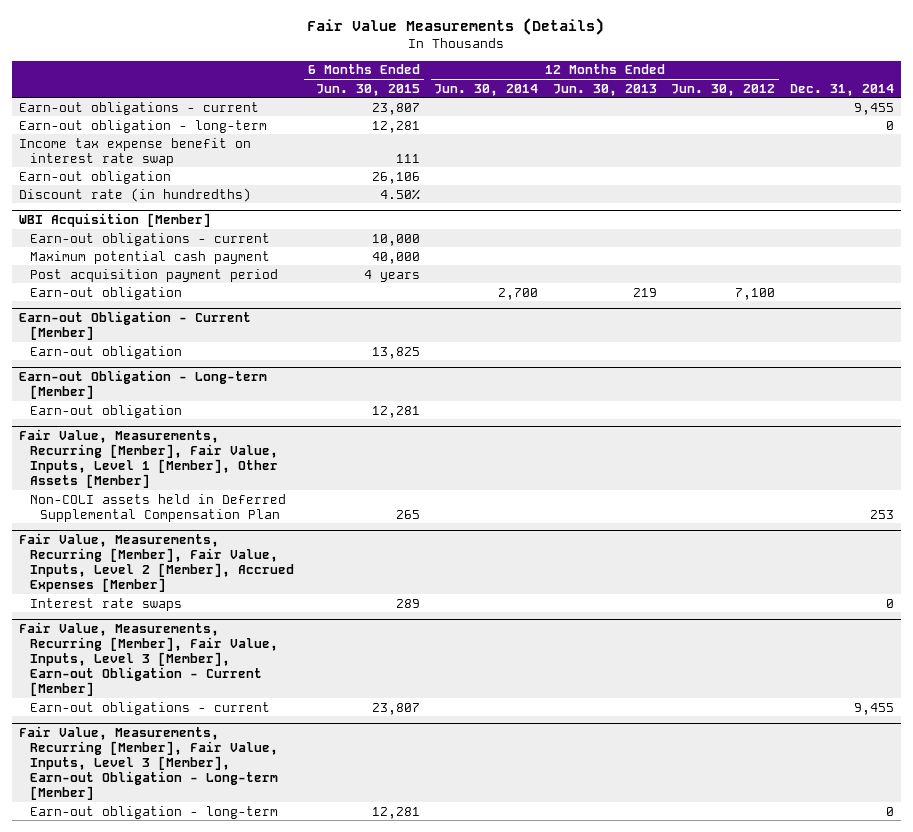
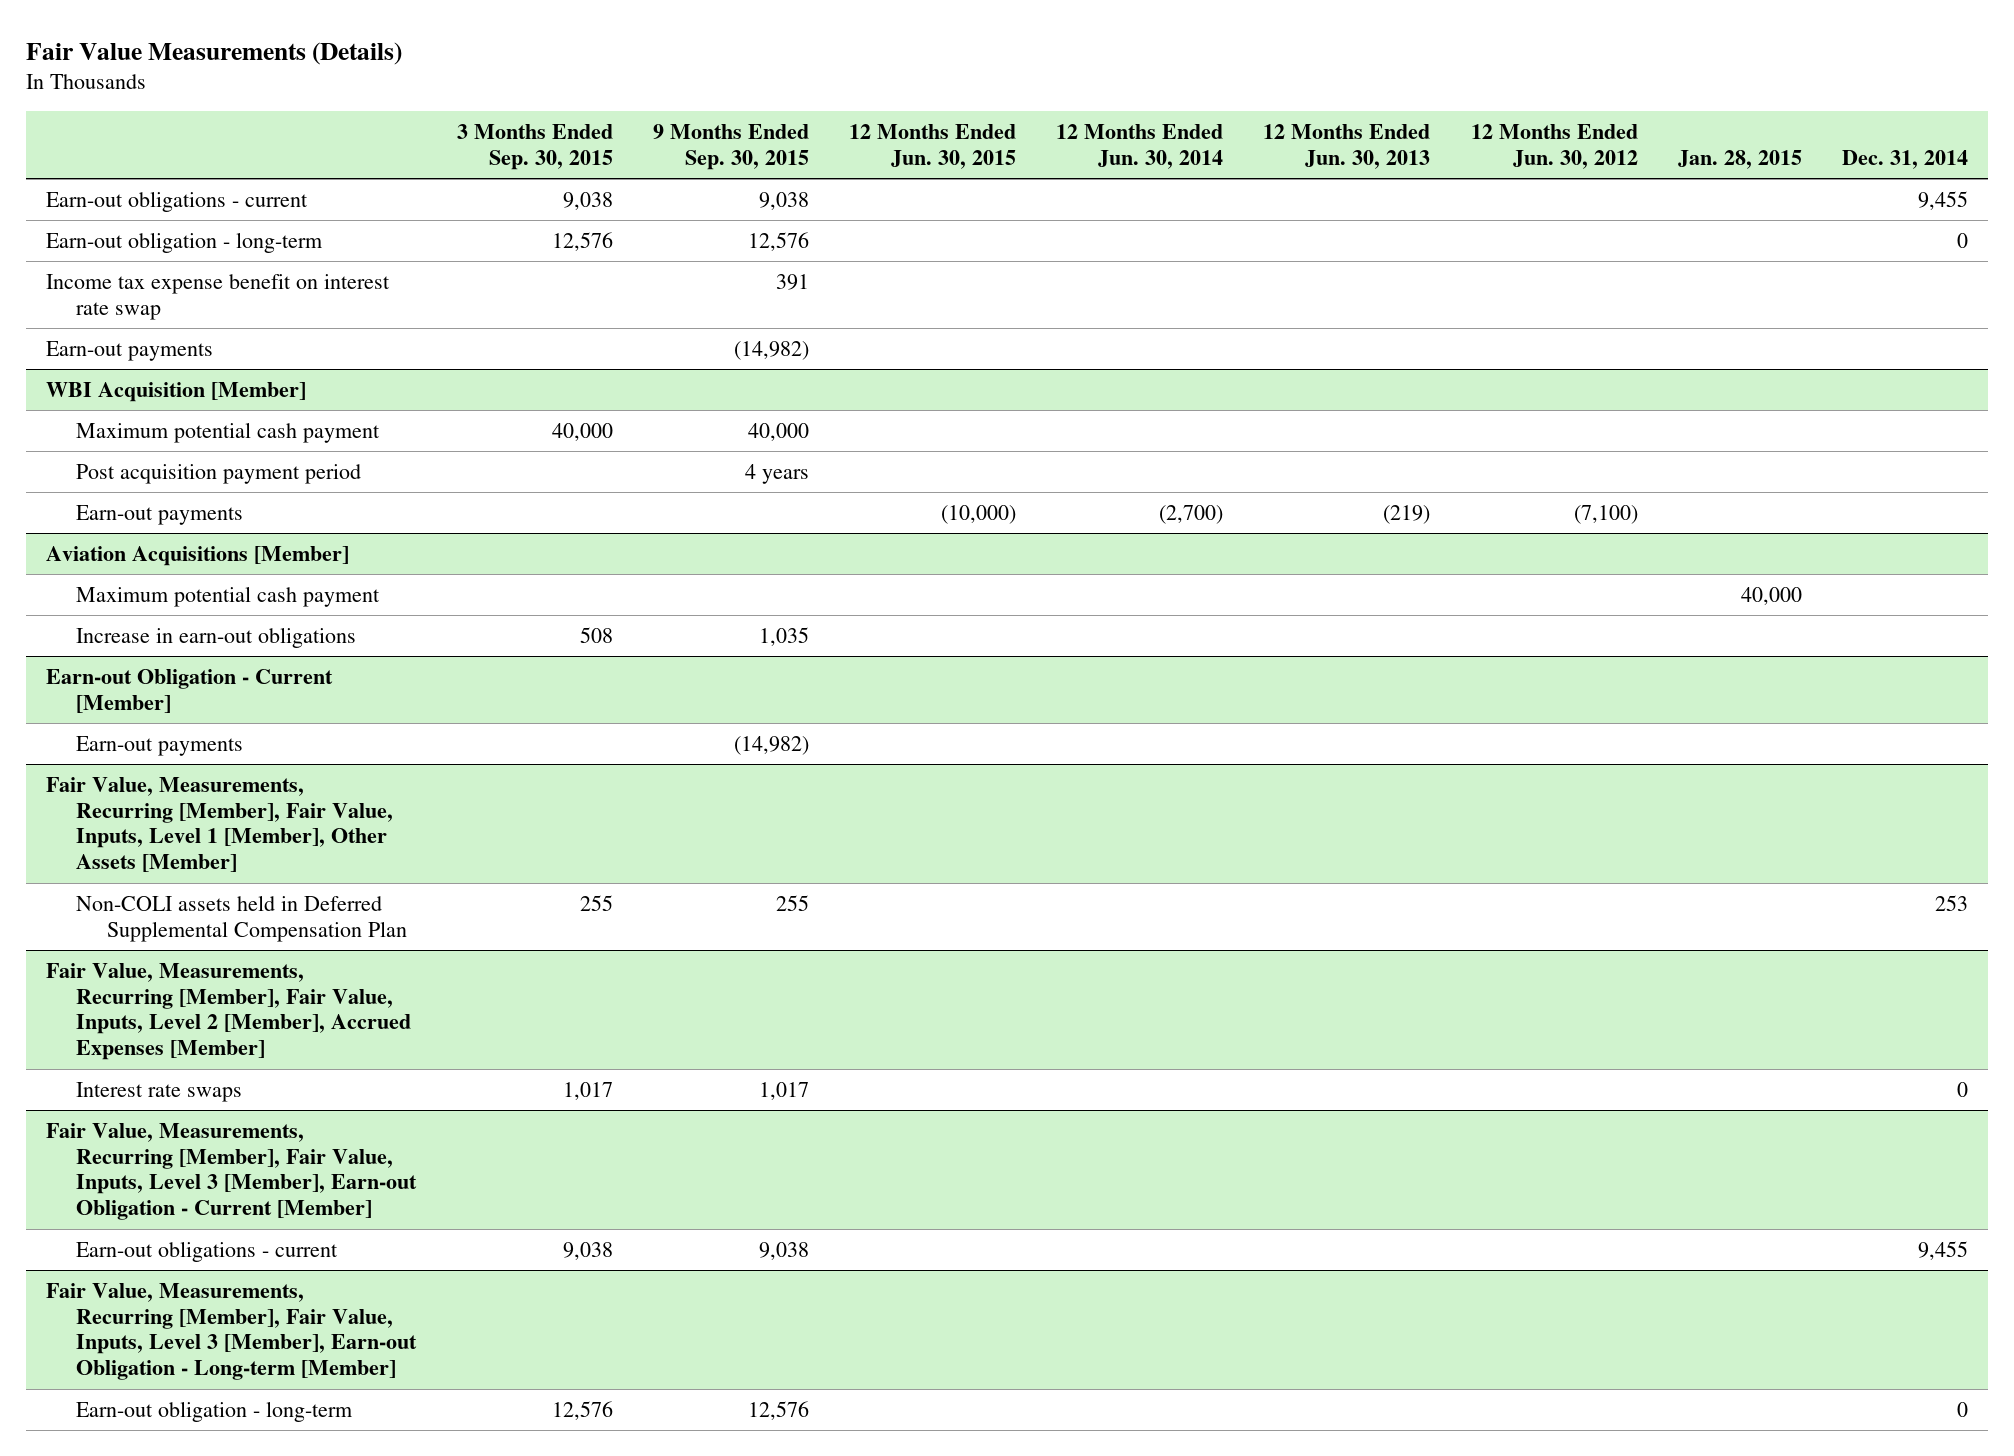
- | 6 Months Ended Jun. 30, 2015 | 12 Months Ended Jun. 30, 2014 | 12 Months Ended Jun. 30, 2013 | 12 Months Ended Jun. 30, 2012 | Dec. 31, 2014
+ | 3 Months Ended Sep. 30, 2015 | 9 Months Ended Sep. 30, 2015 | 12 Months Ended Jun. 30, 2015 | 12 Months Ended Jun. 30, 2014 | 12 Months Ended Jun. 30, 2013 | 12 Months Ended Jun. 30, 2012 | Jan. 28, 2015 | Dec. 31, 2014
- Earn-out obligation | 26,106 | | | |
- Discount rate (in hundredths) | 4.50% | | | |
+ Earn-out payments | | (14,982) | | | | | |
@ WBI Acquisition [Member]
- Earn-out obligations - current | 10,000 | | | |
- Earn-out obligation | | 2,700 | 219 | 7,100 |
+ Earn-out payments | | | (10,000) | (2,700) | (219) | (7,100) | |
+ Aviation Acquisitions [Member]
+ Maximum potential cash payment | | | | | | | 40,000 |
+ Increase in earn-out obligations | 508 | 1,035 | | | | | |
@ Earn-out Obligation - Current [Member]
- Earn-out obligation | 13,825 | | | |
- Earn-out Obligation - Long-term [Member]
- Earn-out obligation | 12,281 | | | |
@ Earn-out Obligation - Current [Member]
+ Earn-out payments | | (14,982) | | | | | |

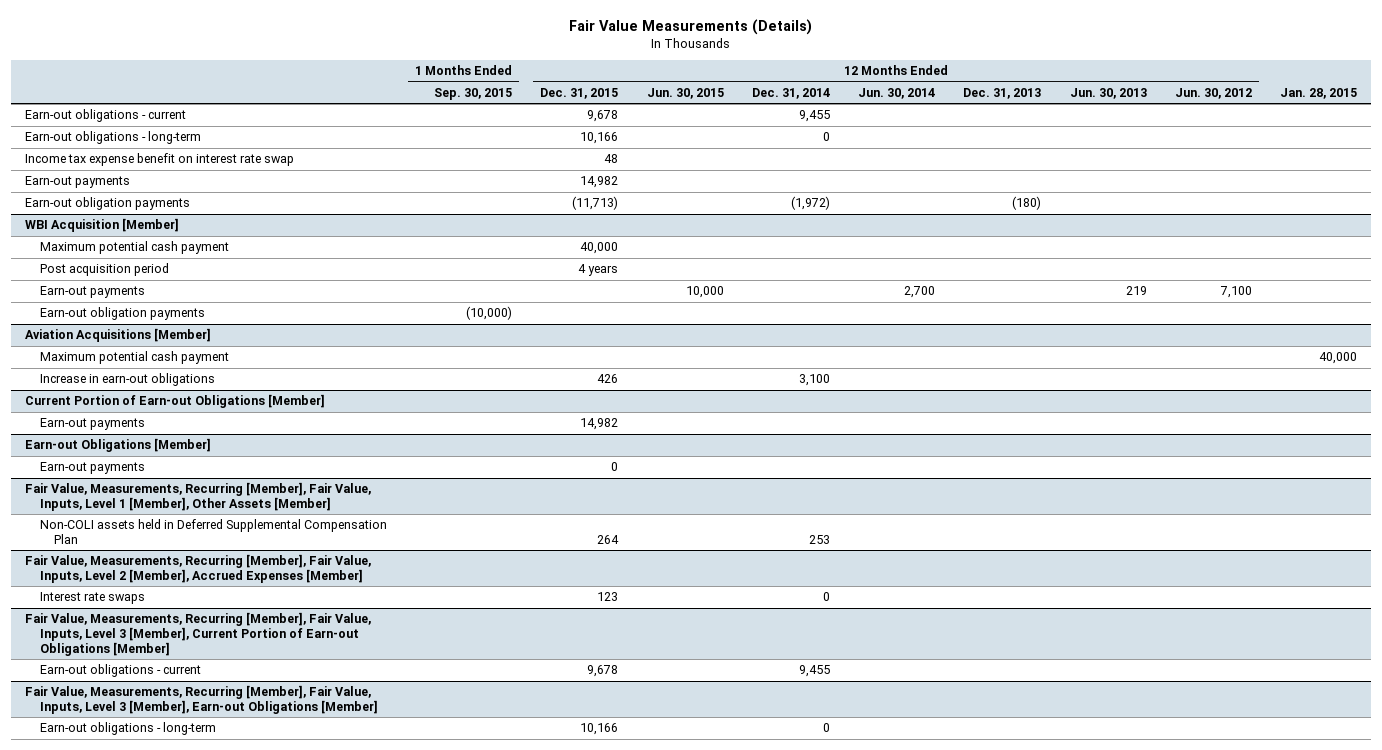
- | 3 Months Ended Sep. 30, 2015 | 9 Months Ended Sep. 30, 2015 | 12 Months Ended Jun. 30, 2015 | 12 Months Ended Jun. 30, 2014 | 12 Months Ended Jun. 30, 2013 | 12 Months Ended Jun. 30, 2012 | Jan. 28, 2015 | Dec. 31, 2014
+ | 1 Months Ended Sep. 30, 2015 | 12 Months Ended Dec. 31, 2015 | 12 Months Ended Jun. 30, 2015 | 12 Months Ended Dec. 31, 2014 | 12 Months Ended Jun. 30, 2014 | 12 Months Ended Dec. 31, 2013 | 12 Months Ended Jun. 30, 2013 | 12 Months Ended Jun. 30, 2012 | Jan. 28, 2015
- Earn-out obligation - long-term | 12,576 | 12,576 | | | | | | 0
+ Earn-out obligations - long-term | | 10,166 | | 0 | | | | |
+ Earn-out obligation payments | | (11,713) | | (1,972) | | (180) | | |
@ WBI Acquisition [Member]
- Post acquisition payment period | | 4 years | | | | | |
- Earn-out payments | | | (10,000) | (2,700) | (219) | (7,100) | |
+ Post acquisition period | | 4 years | | | | | | |
+ Earn-out payments | | | 10,000 | | 2,700 | | 219 | 7,100 |
+ Earn-out obligation payments | (10,000) | | | | | | | |
- Earn-out Obligation - Current [Member]
+ Current Portion of Earn-out Obligations [Member]
+ Earn-out Obligations [Member]
+ Earn-out payments | | 0 | | | | | | |
- Fair Value, Measurements, Recurring [Member], Fair Value, Inputs, Level 3 [Member], Earn-out Obligation - Current [Member]
- Earn-out obligations - current | 9,038 | 9,038 | | | | | | 9,455
- Fair Value, Measurements, Recurring [Member], Fair Value, Inputs, Level 3 [Member], Earn-out Obligation - Long-term [Member]
- Earn-out obligation - long-term | 12,576 | 12,576 | | | | | | 0
+ Fair Value, Measurements, Recurring [Member], Fair Value, Inputs, Level 3 [Member], Current Portion of Earn-out Obligations [Member]
+ Earn-out obligations - current | | 9,678 | | 9,455 | | | | |
+ Fair Value, Measurements, Recurring [Member], Fair Value, Inputs, Level 3 [Member], Earn-out Obligations [Member]
+ Earn-out obligations - long-term | | 10,166 | | 0 | | | | |

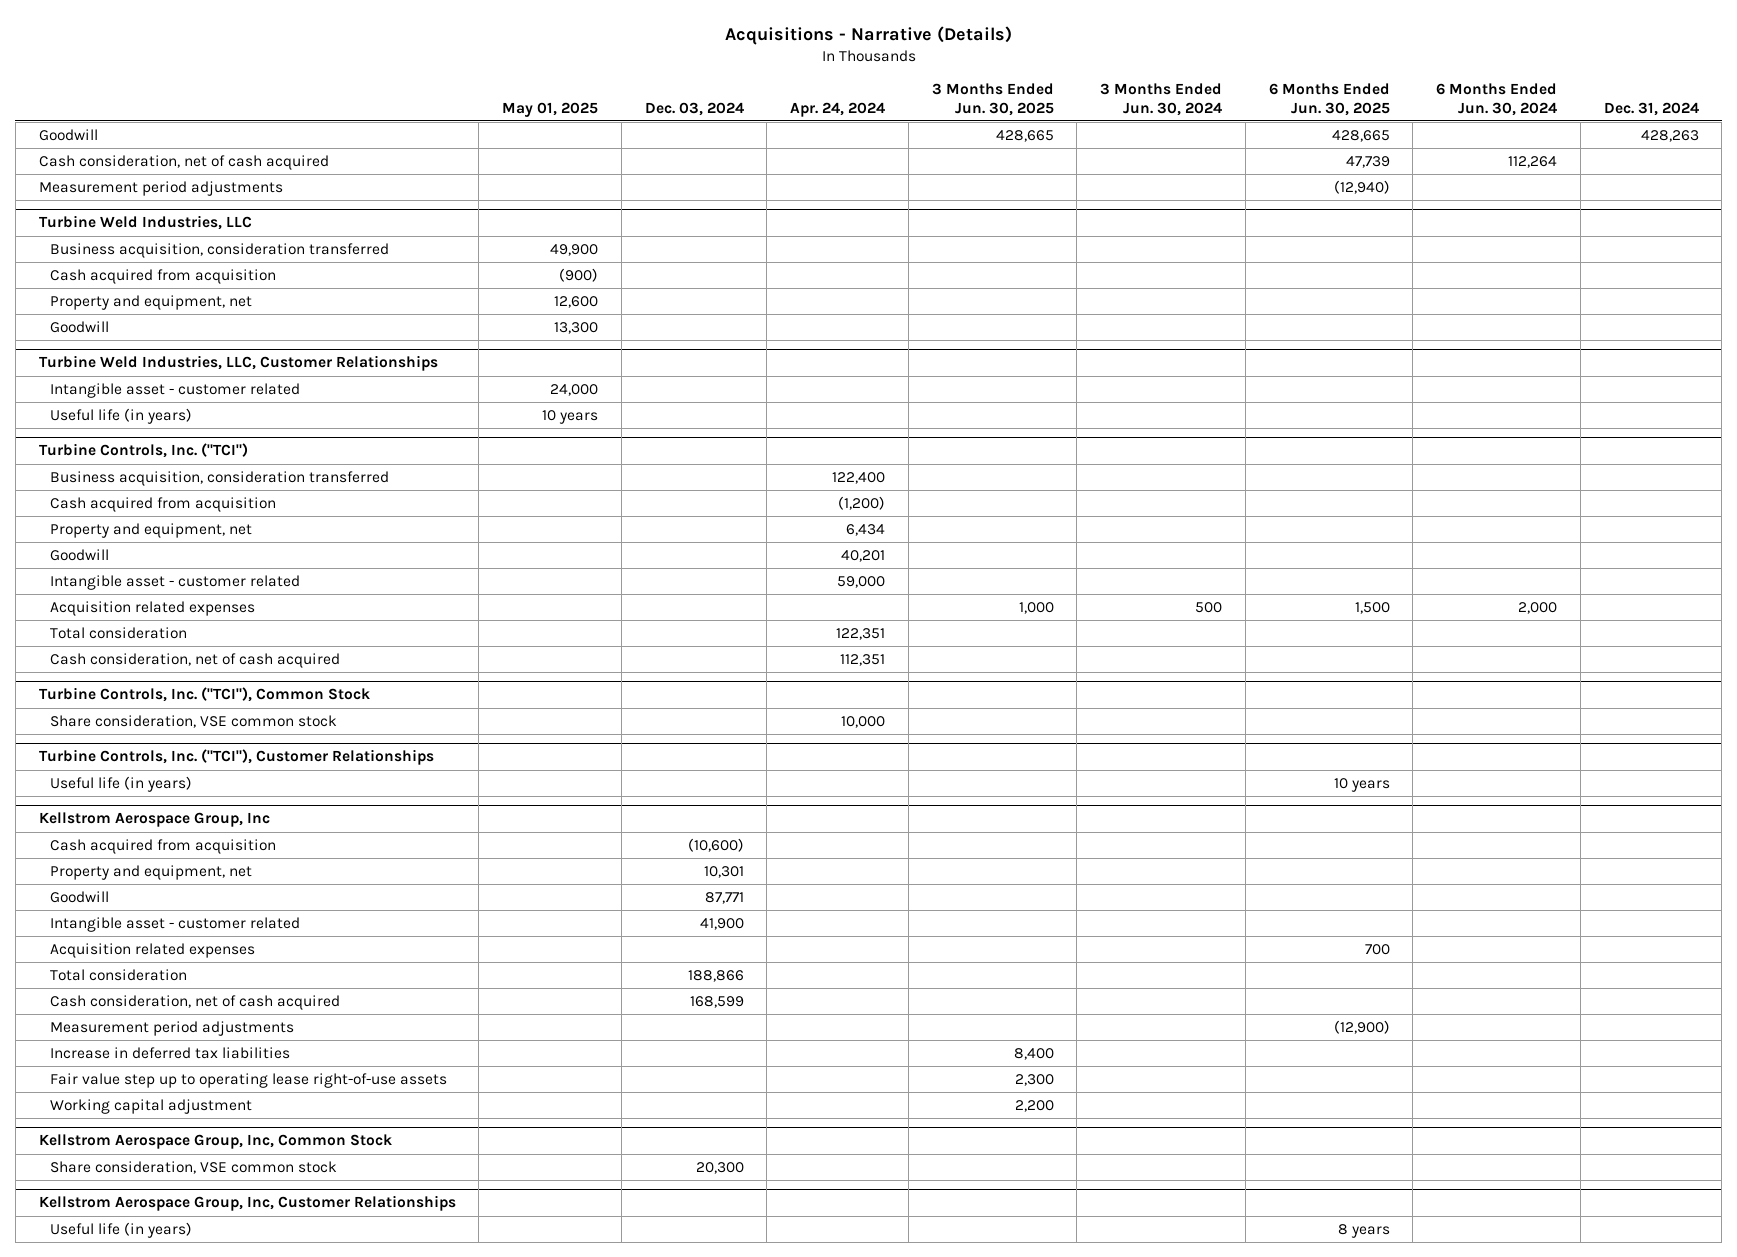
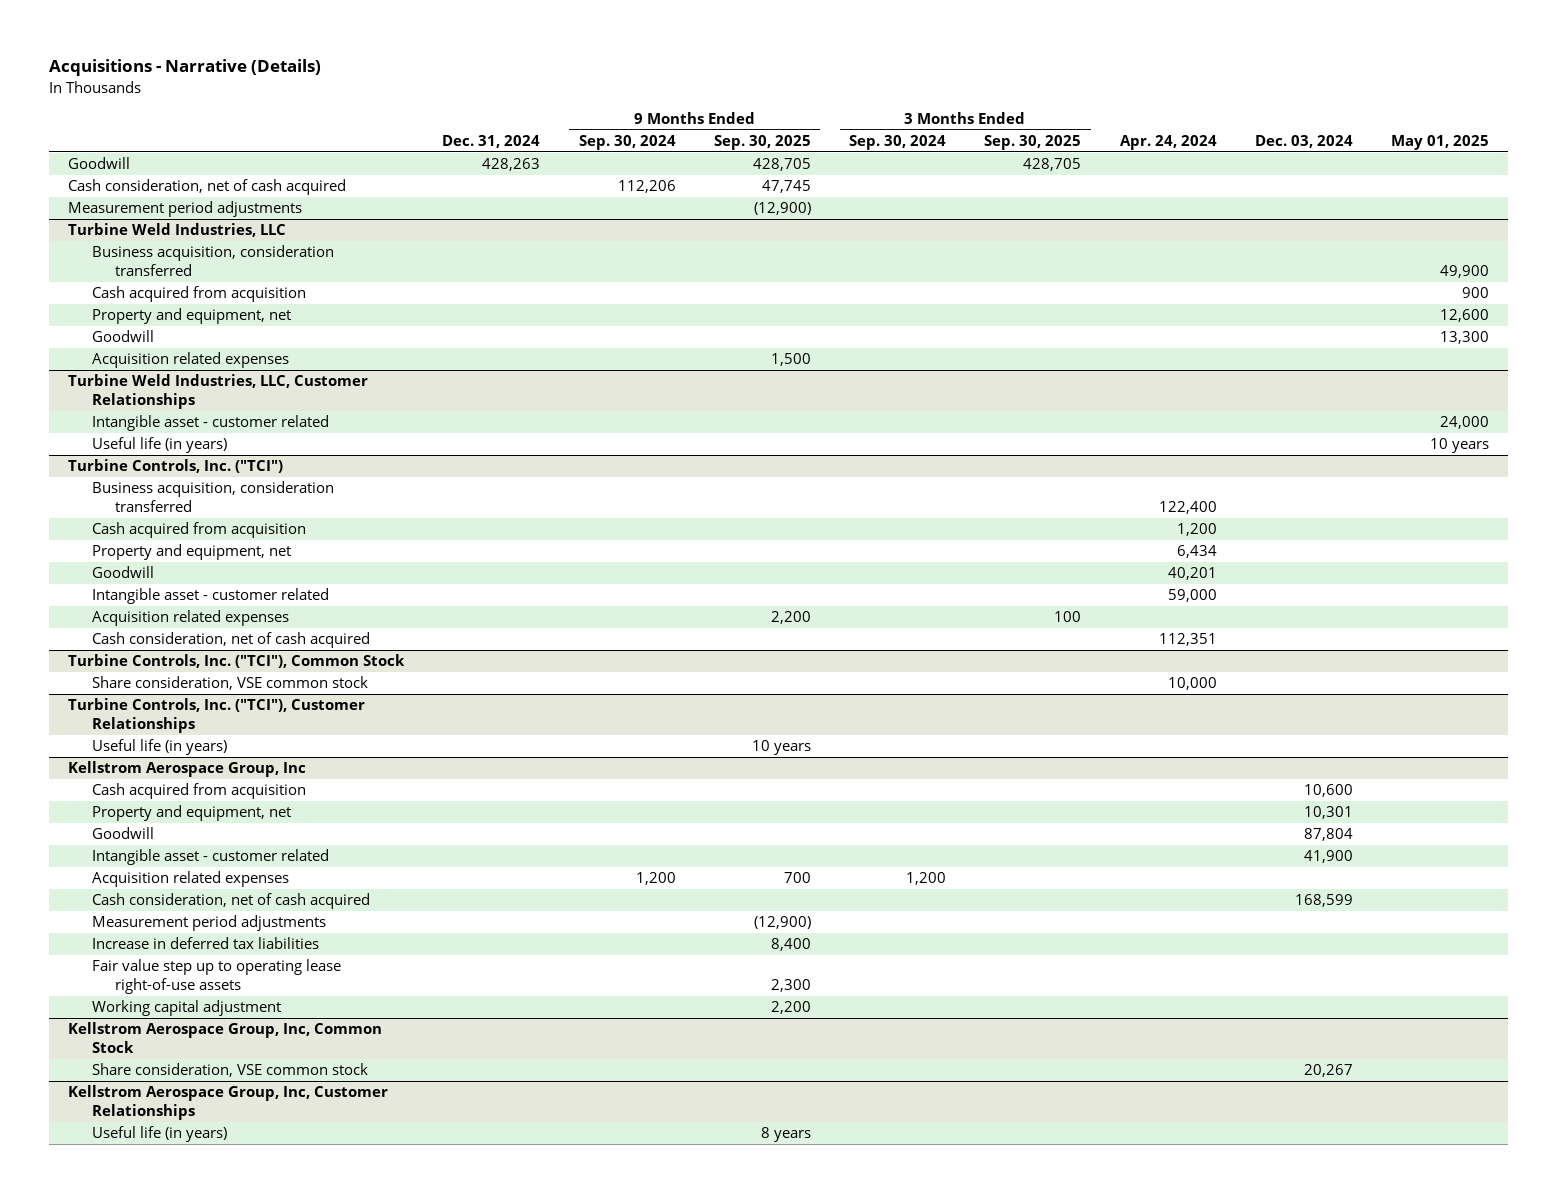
- | May 01, 2025 | Dec. 03, 2024 | Apr. 24, 2024 | 3 Months Ended Jun. 30, 2025 | 3 Months Ended Jun. 30, 2024 | 6 Months Ended Jun. 30, 2025 | 6 Months Ended Jun. 30, 2024 | Dec. 31, 2024
+ | Dec. 31, 2024 | 9 Months Ended Sep. 30, 2024 | 9 Months Ended Sep. 30, 2025 | 3 Months Ended Sep. 30, 2024 | 3 Months Ended Sep. 30, 2025 | Apr. 24, 2024 | Dec. 03, 2024 | May 01, 2025
@ Turbine Weld Industries, LLC
- Cash acquired from acquisition | (900) | | | | | | |
+ Cash acquired from acquisition | | | | | | | | 900
+ Acquisition related expenses | | | 1,500 | | | | |
@ Turbine Controls, Inc. ("TCI")
- Cash acquired from acquisition | | | (1,200) | | | | |
+ Cash acquired from acquisition | | | | | | 1,200 | |
- Total consideration | | | 122,351 | | | | |
@ Kellstrom Aerospace Group, Inc
- Cash acquired from acquisition | | (10,600) | | | | | |
+ Cash acquired from acquisition | | | | | | | 10,600 |
- Goodwill | | 87,771 | | | | | |
+ Goodwill | | | | | | | 87,804 |
- Total consideration | | 188,866 | | | | | |
@ Kellstrom Aerospace Group, Inc, Common Stock
- Share consideration, VSE common stock | | 20,300 | | | | | |
+ Share consideration, VSE common stock | | | | | | | 20,267 |

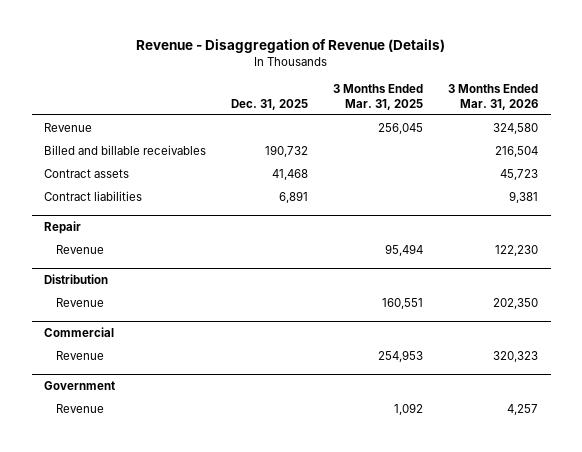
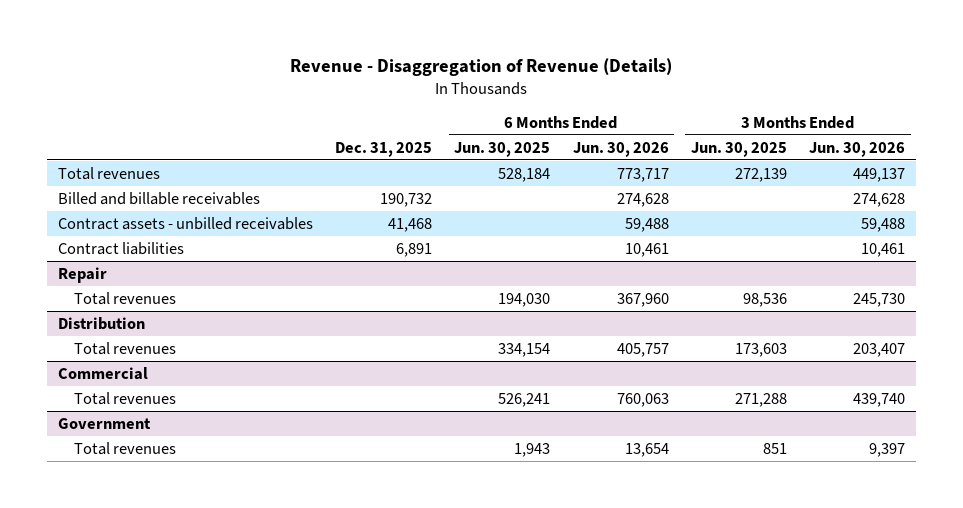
- | Dec. 31, 2025 | 3 Months Ended Mar. 31, 2025 | 3 Months Ended Mar. 31, 2026
+ | Dec. 31, 2025 | 6 Months Ended Jun. 30, 2025 | 6 Months Ended Jun. 30, 2026 | 3 Months Ended Jun. 30, 2025 | 3 Months Ended Jun. 30, 2026
- Revenue | | 256,045 | 324,580
+ Total revenues | | 528,184 | 773,717 | 272,139 | 449,137
- Contract assets | 41,468 | | 45,723
+ Contract assets - unbilled receivables | 41,468 | | 59,488 | | 59,488
@ Repair
- Revenue | | 95,494 | 122,230
+ Total revenues | | 194,030 | 367,960 | 98,536 | 245,730
@ Distribution
- Revenue | | 160,551 | 202,350
+ Total revenues | | 334,154 | 405,757 | 173,603 | 203,407
@ Commercial
- Revenue | | 254,953 | 320,323
+ Total revenues | | 526,241 | 760,063 | 271,288 | 439,740
@ Government
- Revenue | | 1,092 | 4,257
+ Total revenues | | 1,943 | 13,654 | 851 | 9,397

